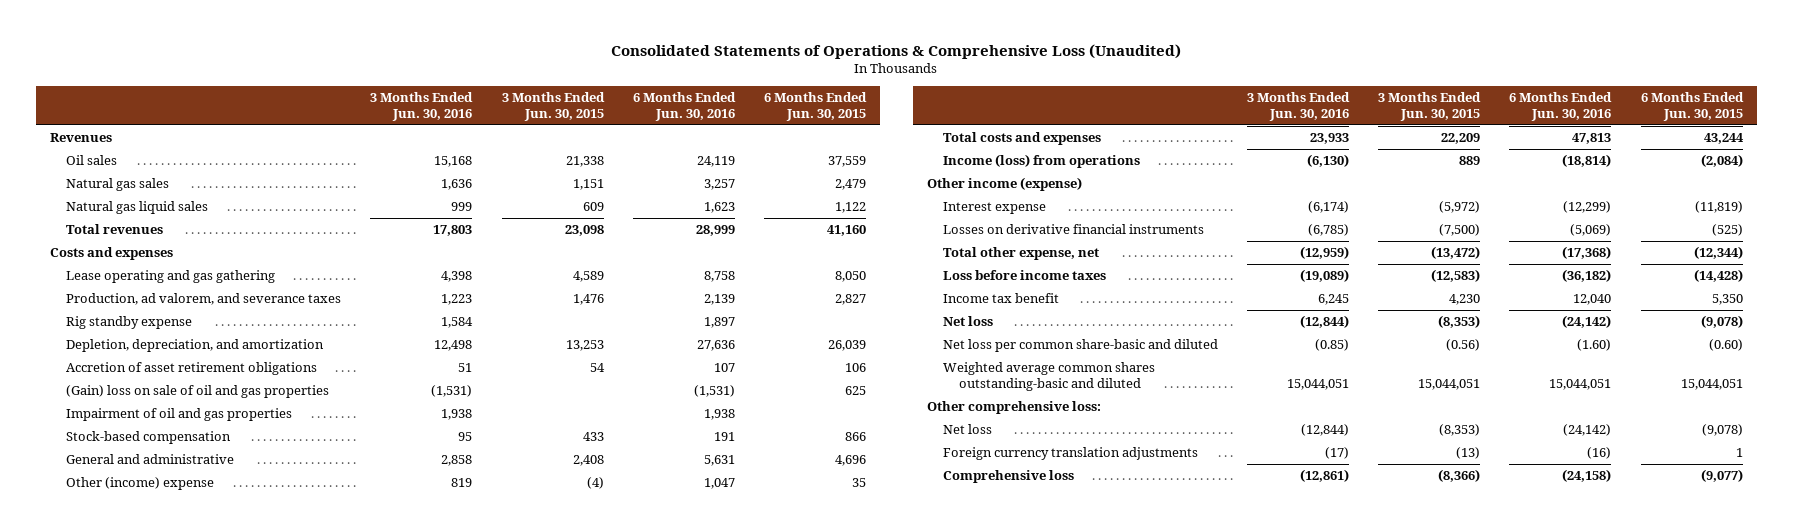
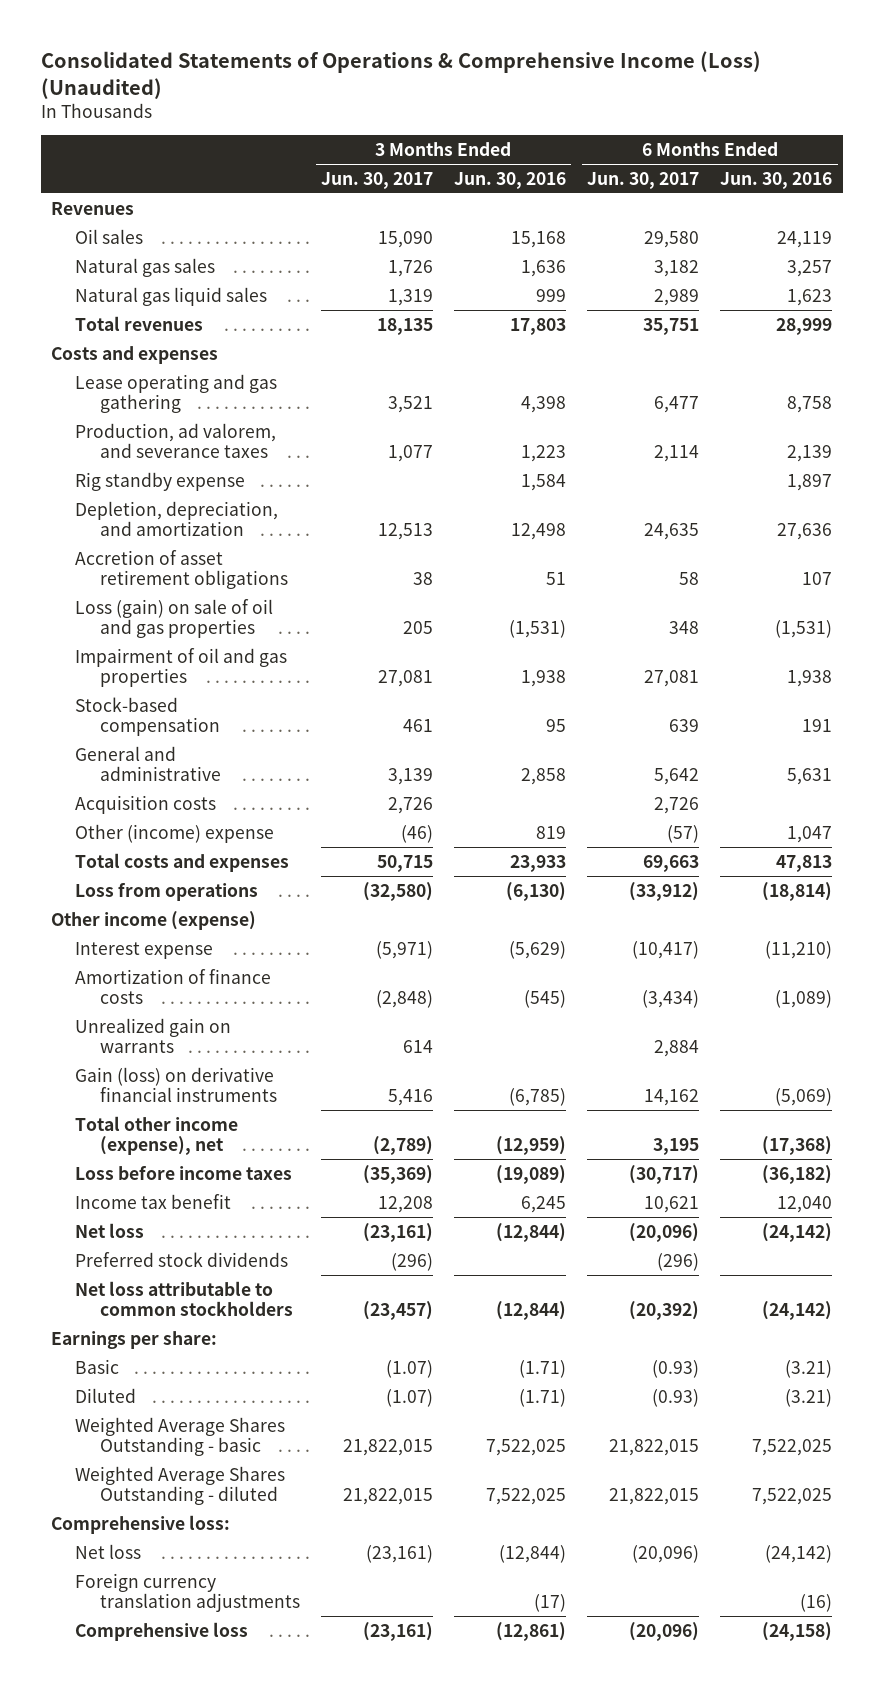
- Consolidated Statements of Operations & Comprehensive Loss (Unaudited)
+ Consolidated Statements of Operations & Comprehensive Income (Loss) (Unaudited)
- | 3 Months Ended Jun. 30, 2016 | 3 Months Ended Jun. 30, 2015 | 6 Months Ended Jun. 30, 2016 | 6 Months Ended Jun. 30, 2015
+ | 3 Months Ended Jun. 30, 2017 | 3 Months Ended Jun. 30, 2016 | 6 Months Ended Jun. 30, 2017 | 6 Months Ended Jun. 30, 2016
- (Gain) loss on sale of oil and gas properties | (1,531) | | (1,531) | 625
+ Loss (gain) on sale of oil and gas properties | 205 | (1,531) | 348 | (1,531)
+ Acquisition costs | 2,726 | | 2,726 |
- Income (loss) from operations | (6,130) | 889 | (18,814) | (2,084)
+ Loss from operations | (32,580) | (6,130) | (33,912) | (18,814)
- Interest expense | (6,174) | (5,972) | (12,299) | (11,819)
- Losses on derivative financial instruments | (6,785) | (7,500) | (5,069) | (525)
- Total other expense, net | (12,959) | (13,472) | (17,368) | (12,344)
+ Interest expense | (5,971) | (5,629) | (10,417) | (11,210)
+ Amortization of finance costs | (2,848) | (545) | (3,434) | (1,089)
+ Unrealized gain on warrants | 614 | | 2,884 |
+ Gain (loss) on derivative financial instruments | 5,416 | (6,785) | 14,162 | (5,069)
+ Total other income (expense), net | (2,789) | (12,959) | 3,195 | (17,368)
- Net loss per common share-basic and diluted | (0.85) | (0.56) | (1.60) | (0.60)
- Weighted average common shares outstanding-basic and diluted | 15,044,051 | 15,044,051 | 15,044,051 | 15,044,051
- Other comprehensive loss:
+ Preferred stock dividends | (296) | | (296) |
+ Net loss attributable to common stockholders | (23,457) | (12,844) | (20,392) | (24,142)
+ Earnings per share:
+ Basic | (1.07) | (1.71) | (0.93) | (3.21)
+ Diluted | (1.07) | (1.71) | (0.93) | (3.21)
+ Weighted Average Shares Outstanding - basic | 21,822,015 | 7,522,025 | 21,822,015 | 7,522,025
+ Weighted Average Shares Outstanding - diluted | 21,822,015 | 7,522,025 | 21,822,015 | 7,522,025
+ Comprehensive loss:

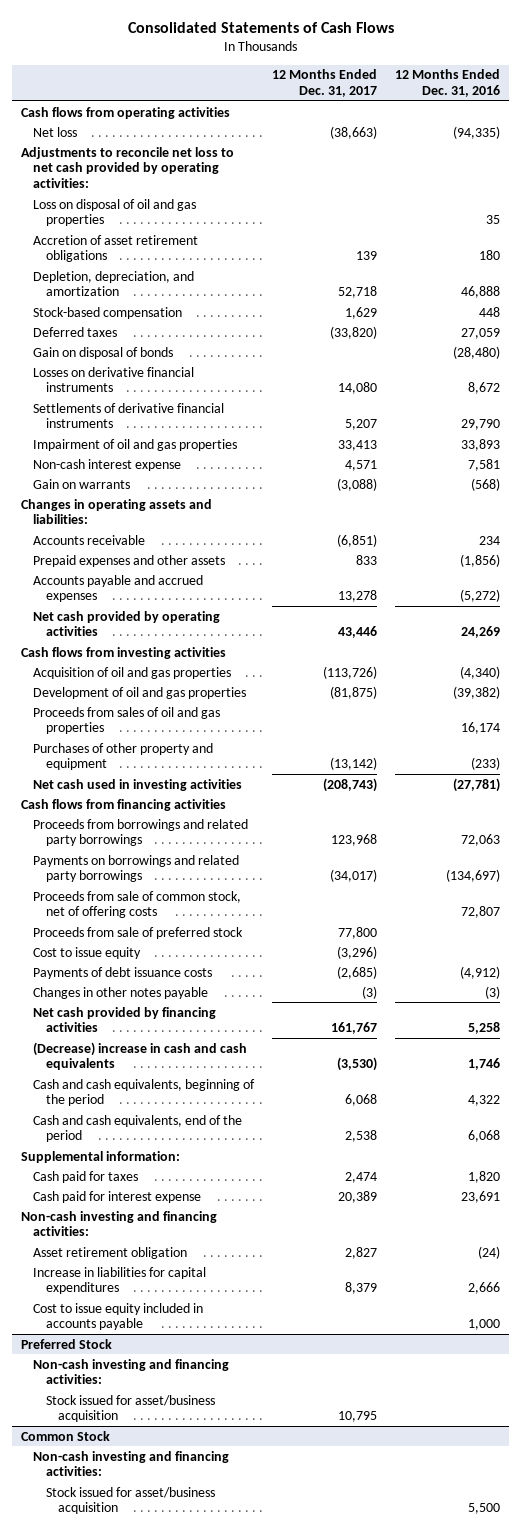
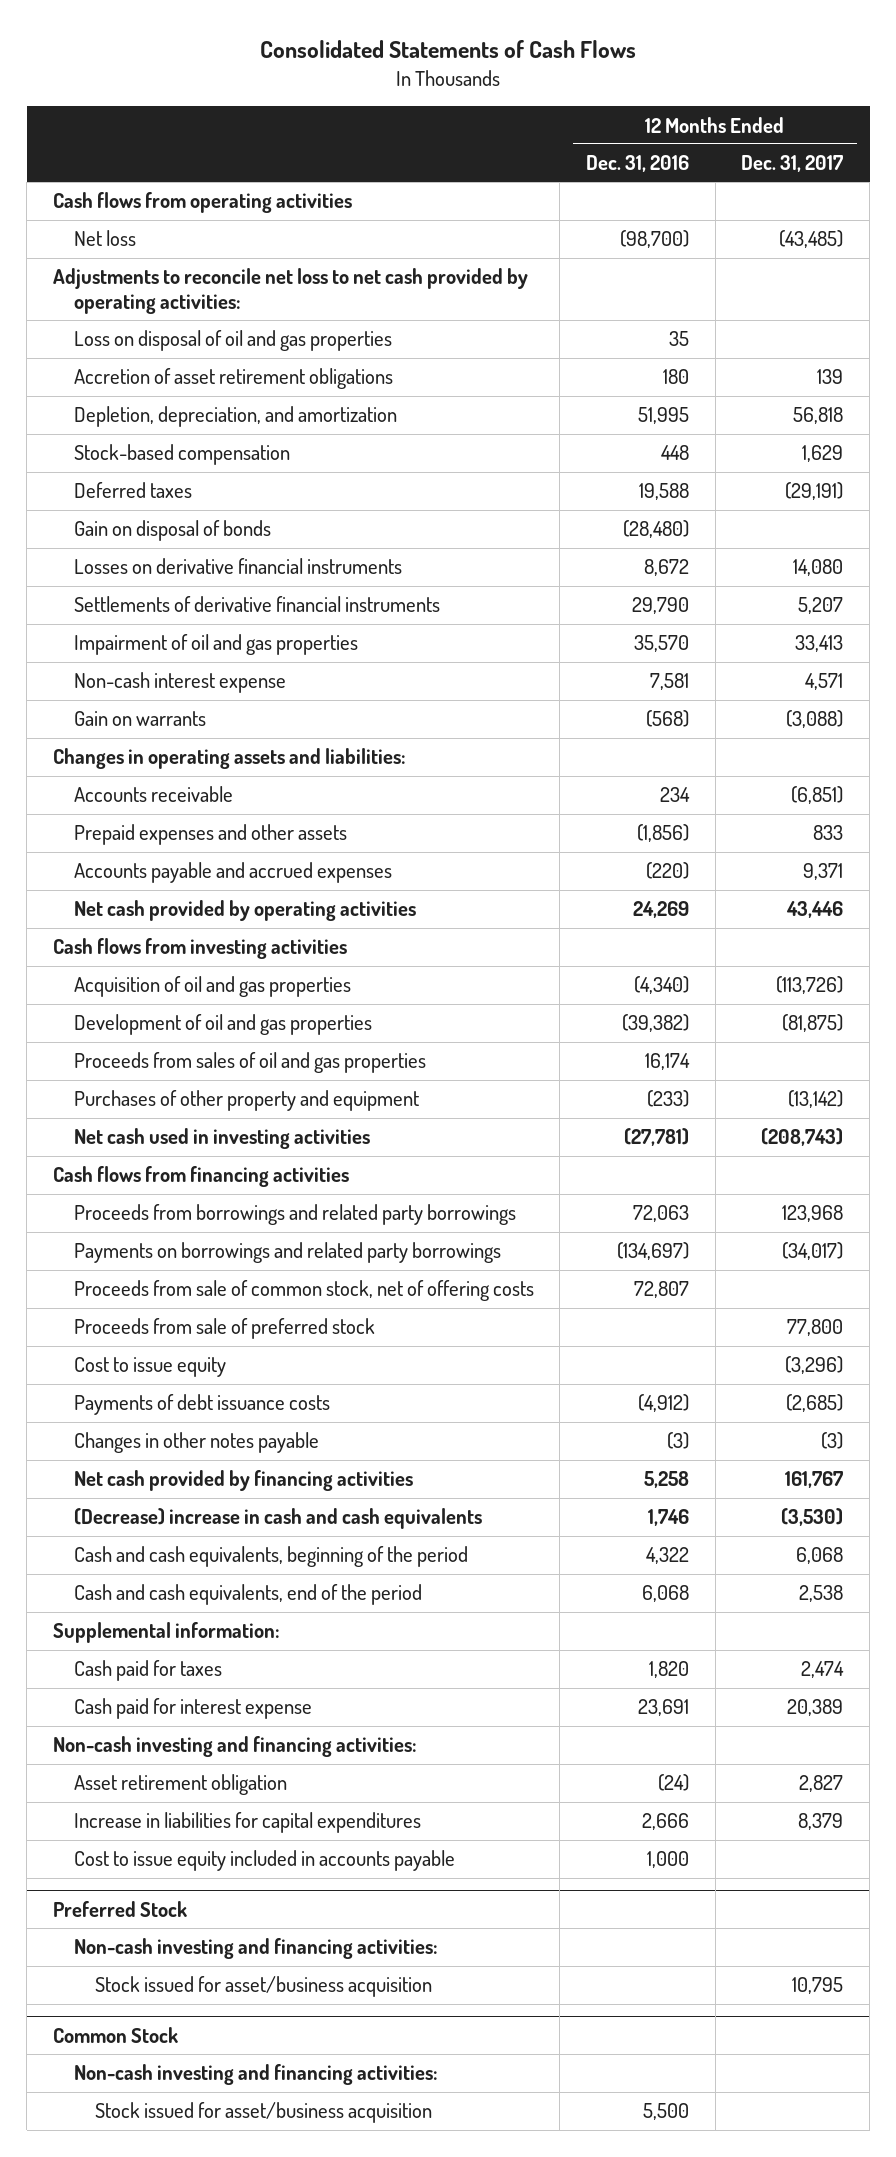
- | 12 Months Ended Dec. 31, 2017 | 12 Months Ended Dec. 31, 2016
+ | 12 Months Ended Dec. 31, 2016 | 12 Months Ended Dec. 31, 2017
- Net loss | (38,663) | (94,335)
+ Net loss | (98,700) | (43,485)
- Depletion, depreciation, and amortization | 52,718 | 46,888
+ Depletion, depreciation, and amortization | 51,995 | 56,818
- Deferred taxes | (33,820) | 27,059
+ Deferred taxes | 19,588 | (29,191)
- Impairment of oil and gas properties | 33,413 | 33,893
+ Impairment of oil and gas properties | 35,570 | 33,413
- Accounts payable and accrued expenses | 13,278 | (5,272)
+ Accounts payable and accrued expenses | (220) | 9,371

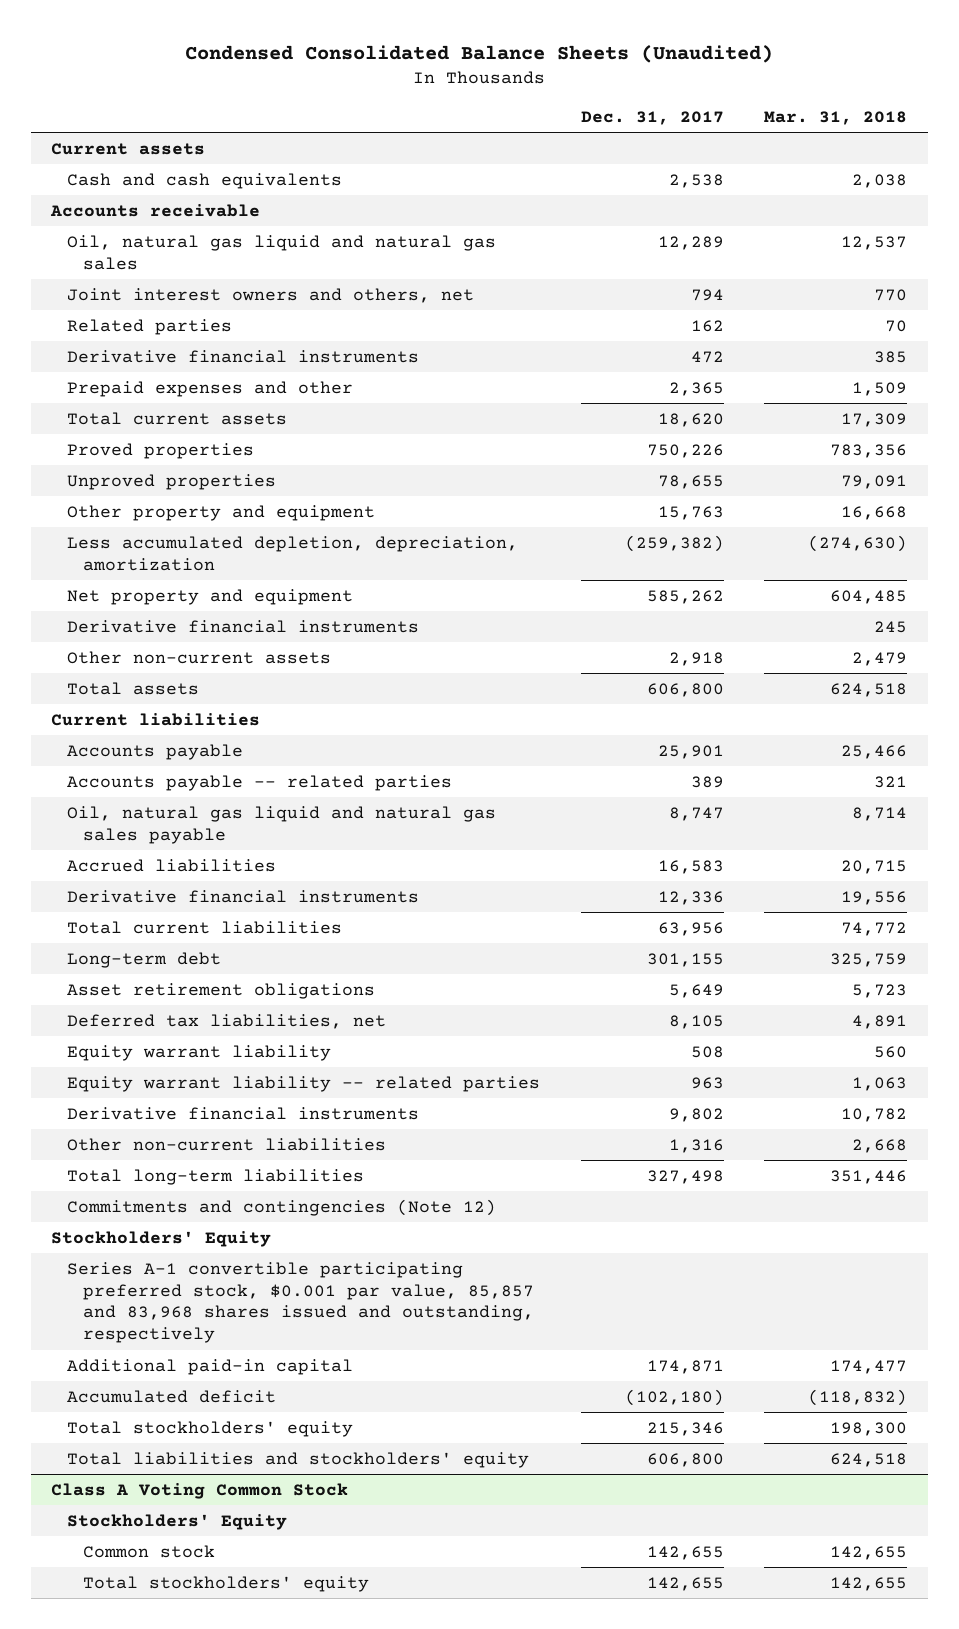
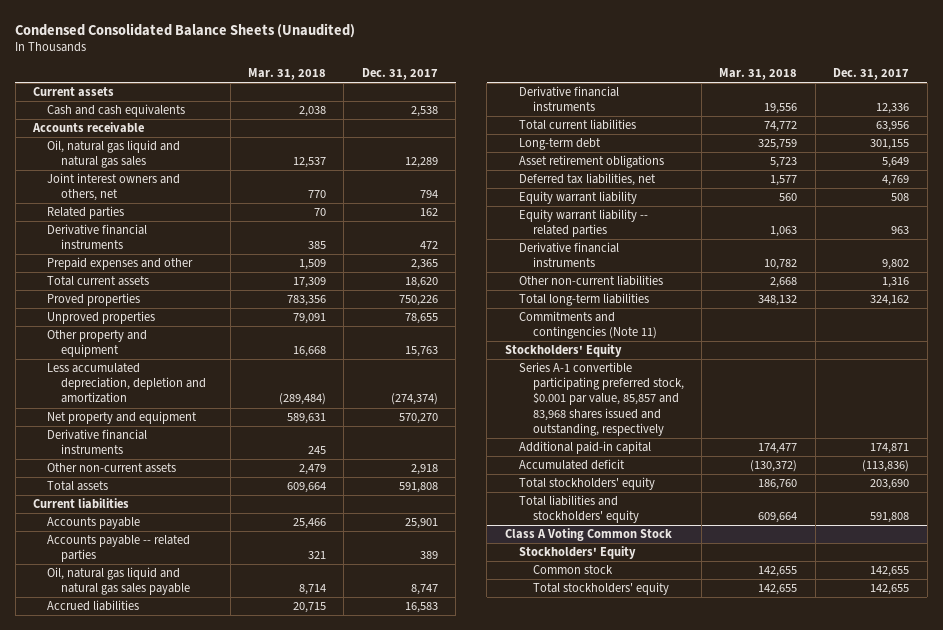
- | Dec. 31, 2017 | Mar. 31, 2018
+ | Mar. 31, 2018 | Dec. 31, 2017
- Less accumulated depletion, depreciation, amortization | (259,382) | (274,630)
- Net property and equipment | 585,262 | 604,485
+ Less accumulated depreciation, depletion and amortization | (289,484) | (274,374)
+ Net property and equipment | 589,631 | 570,270
- Total assets | 606,800 | 624,518
+ Total assets | 609,664 | 591,808
- Deferred tax liabilities, net | 8,105 | 4,891
+ Deferred tax liabilities, net | 1,577 | 4,769
- Total long-term liabilities | 327,498 | 351,446
- Commitments and contingencies (Note 12)
+ Total long-term liabilities | 348,132 | 324,162
+ Commitments and contingencies (Note 11)
- Accumulated deficit | (102,180) | (118,832)
- Total stockholders' equity | 215,346 | 198,300
- Total liabilities and stockholders' equity | 606,800 | 624,518
+ Accumulated deficit | (130,372) | (113,836)
+ Total stockholders' equity | 186,760 | 203,690
+ Total liabilities and stockholders' equity | 609,664 | 591,808

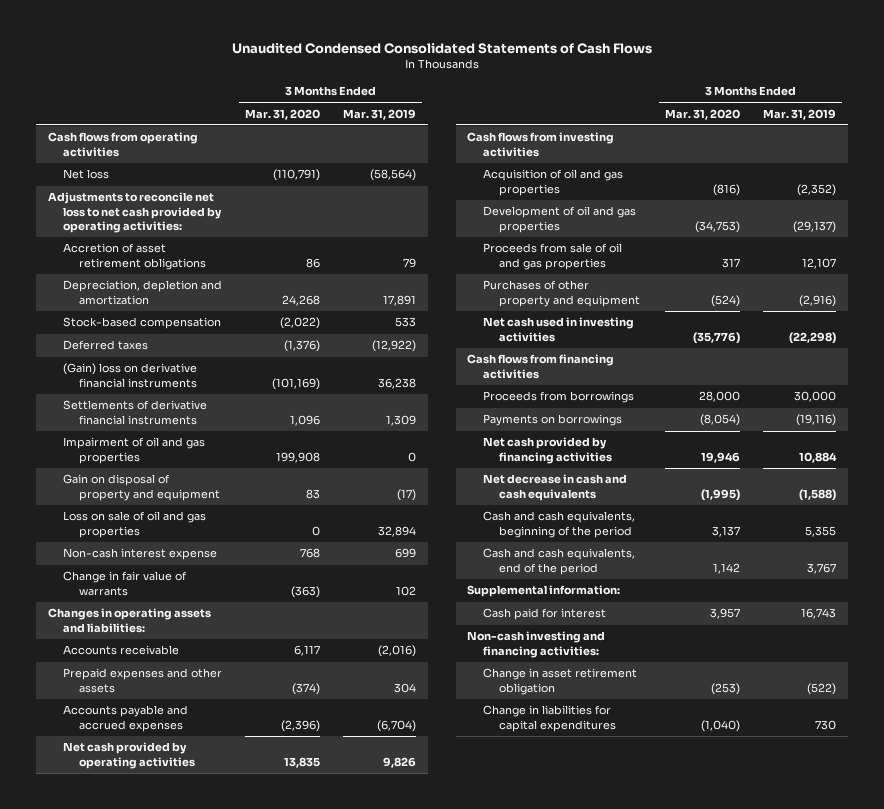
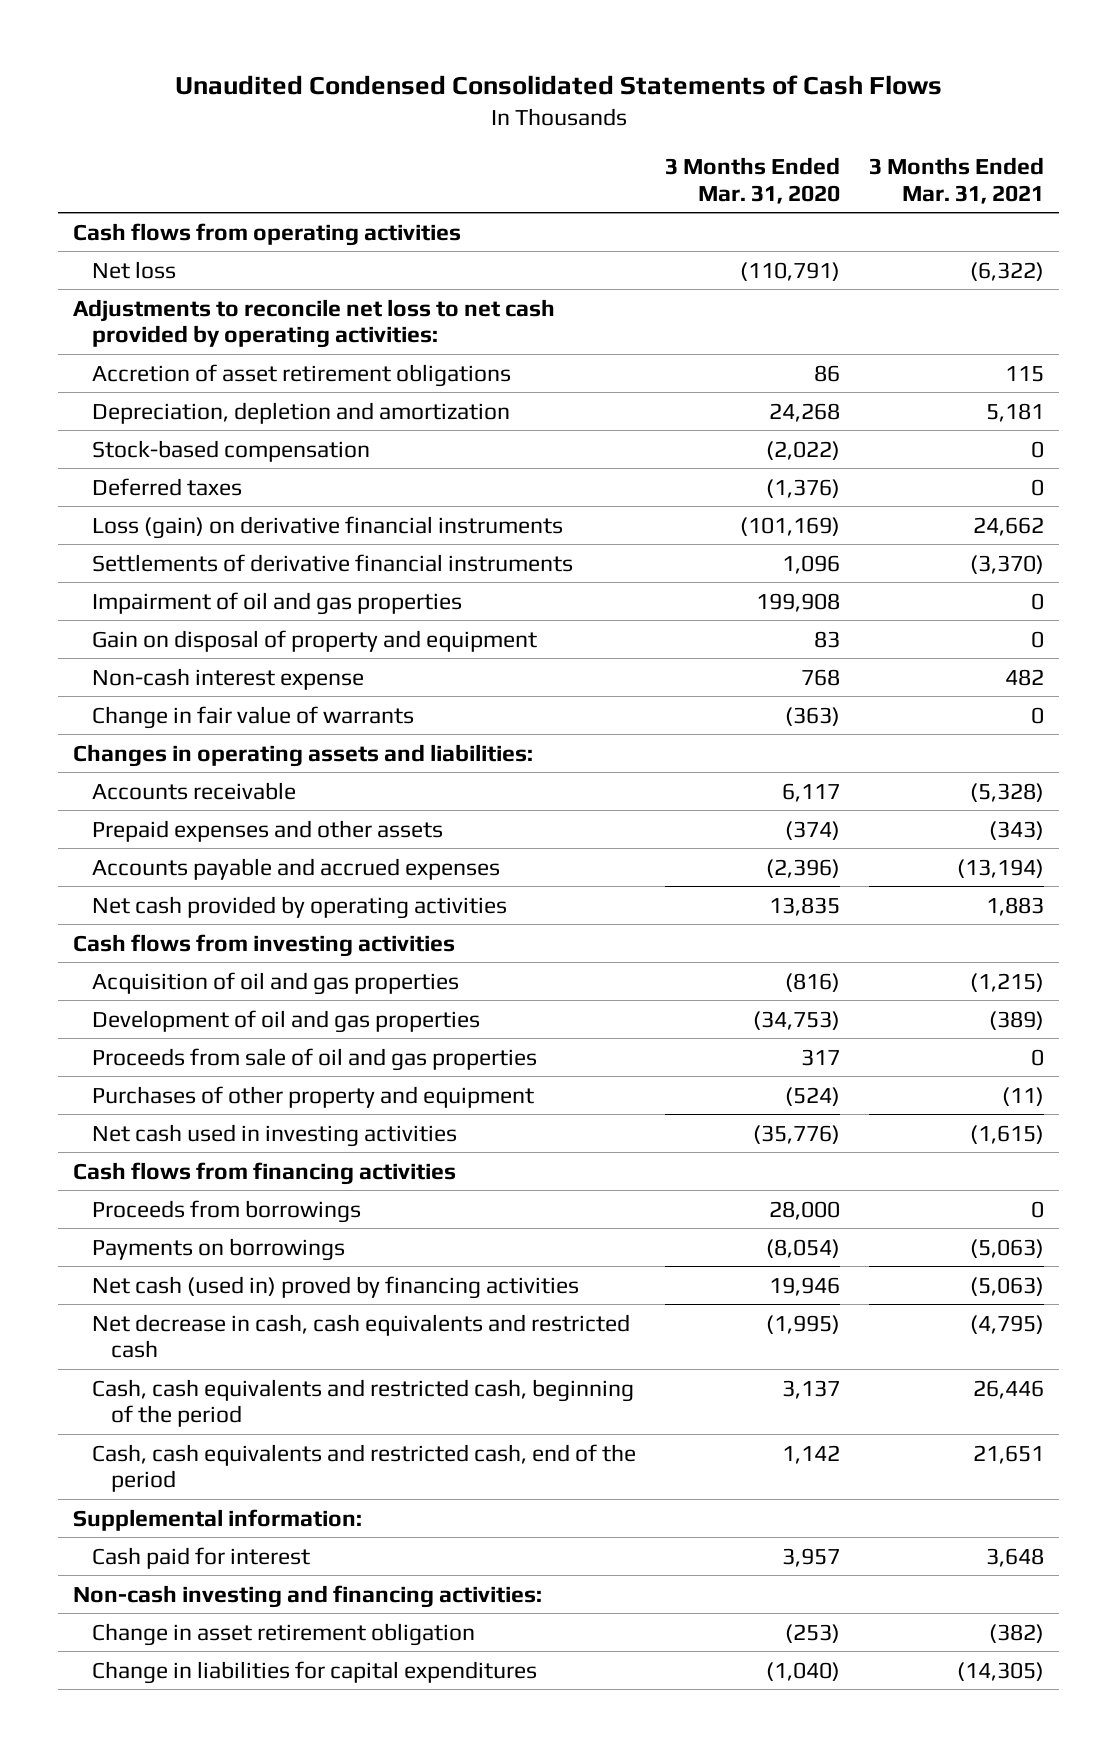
- | 3 Months Ended Mar. 31, 2020 | 3 Months Ended Mar. 31, 2019
+ | 3 Months Ended Mar. 31, 2020 | 3 Months Ended Mar. 31, 2021
- (Gain) loss on derivative financial instruments | (101,169) | 36,238
+ Loss (gain) on derivative financial instruments | (101,169) | 24,662
- Loss on sale of oil and gas properties | 0 | 32,894
- Net cash provided by financing activities | 19,946 | 10,884
- Net decrease in cash and cash equivalents | (1,995) | (1,588)
- Cash and cash equivalents, beginning of the period | 3,137 | 5,355
- Cash and cash equivalents, end of the period | 1,142 | 3,767
+ Net cash (used in) proved by financing activities | 19,946 | (5,063)
+ Net decrease in cash, cash equivalents and restricted cash | (1,995) | (4,795)
+ Cash, cash equivalents and restricted cash, beginning of the period | 3,137 | 26,446
+ Cash, cash equivalents and restricted cash, end of the period | 1,142 | 21,651

